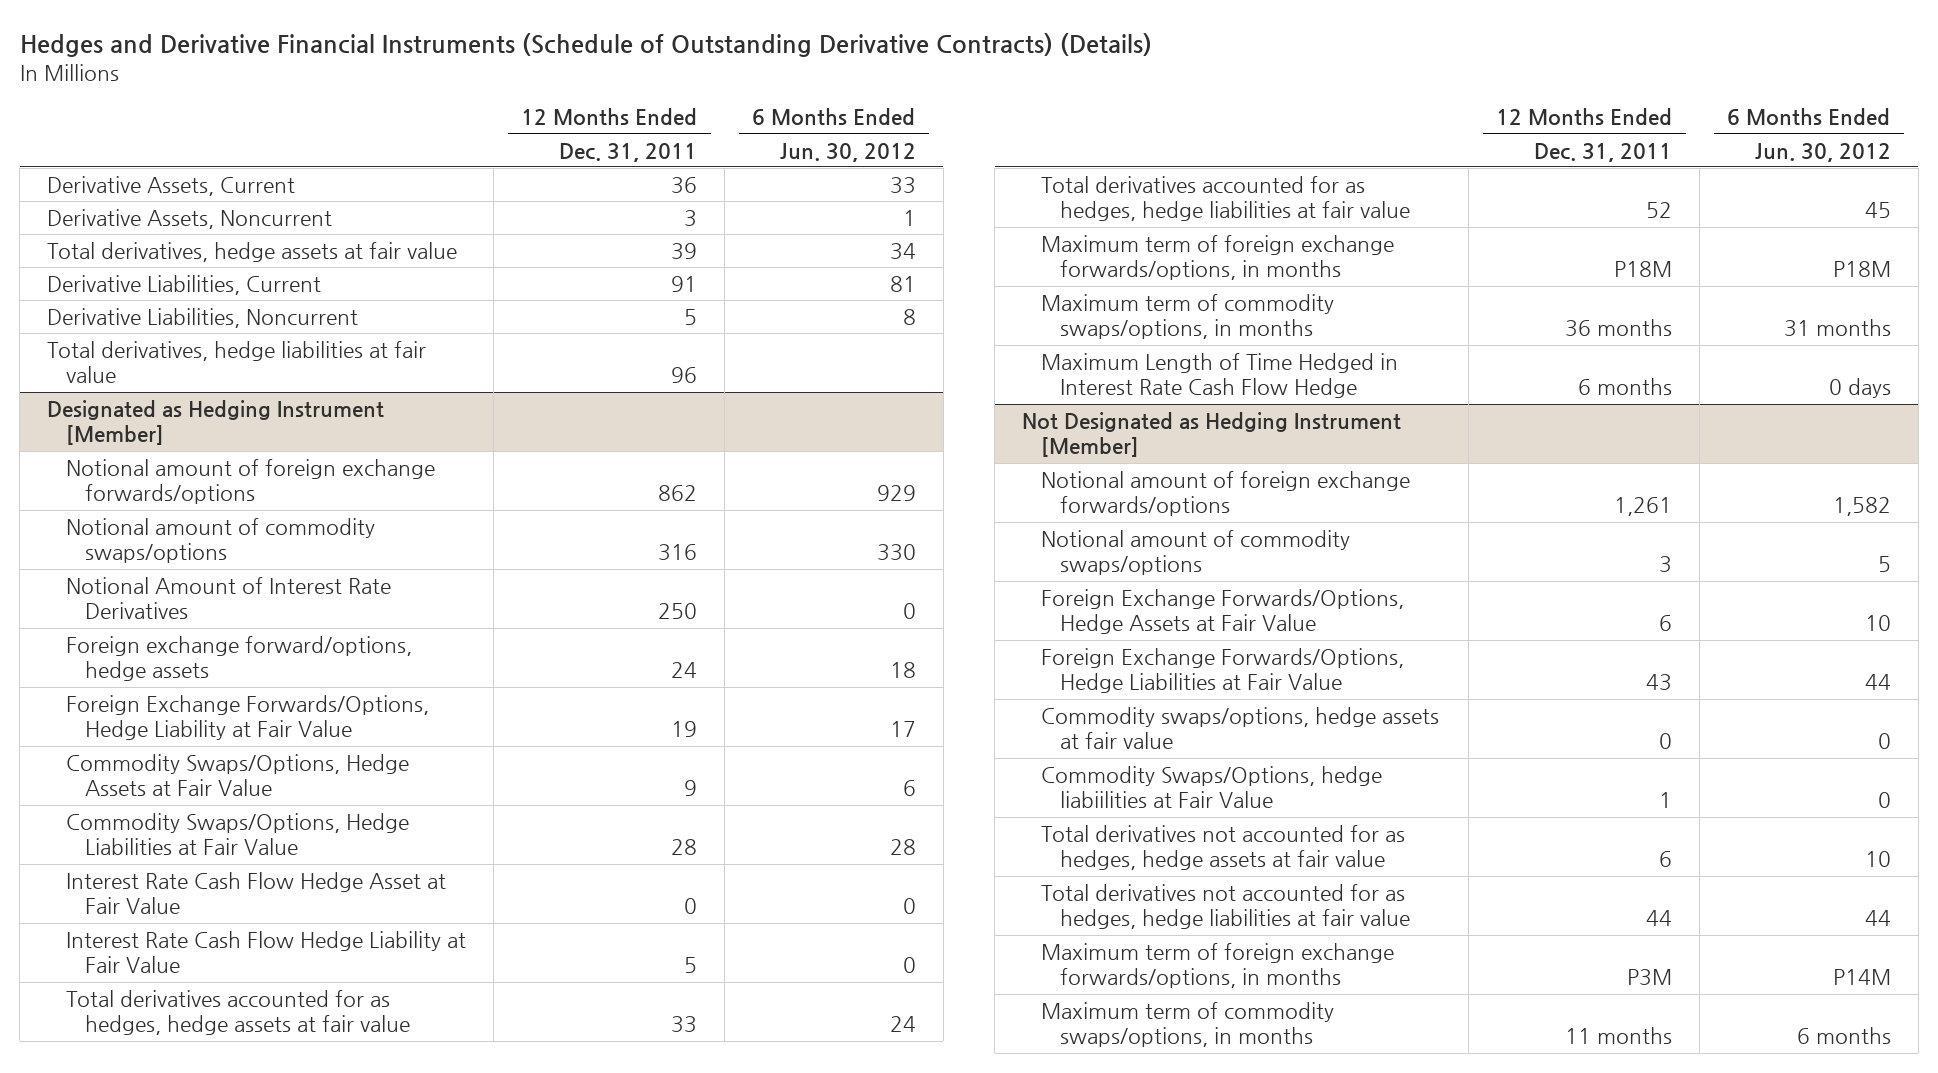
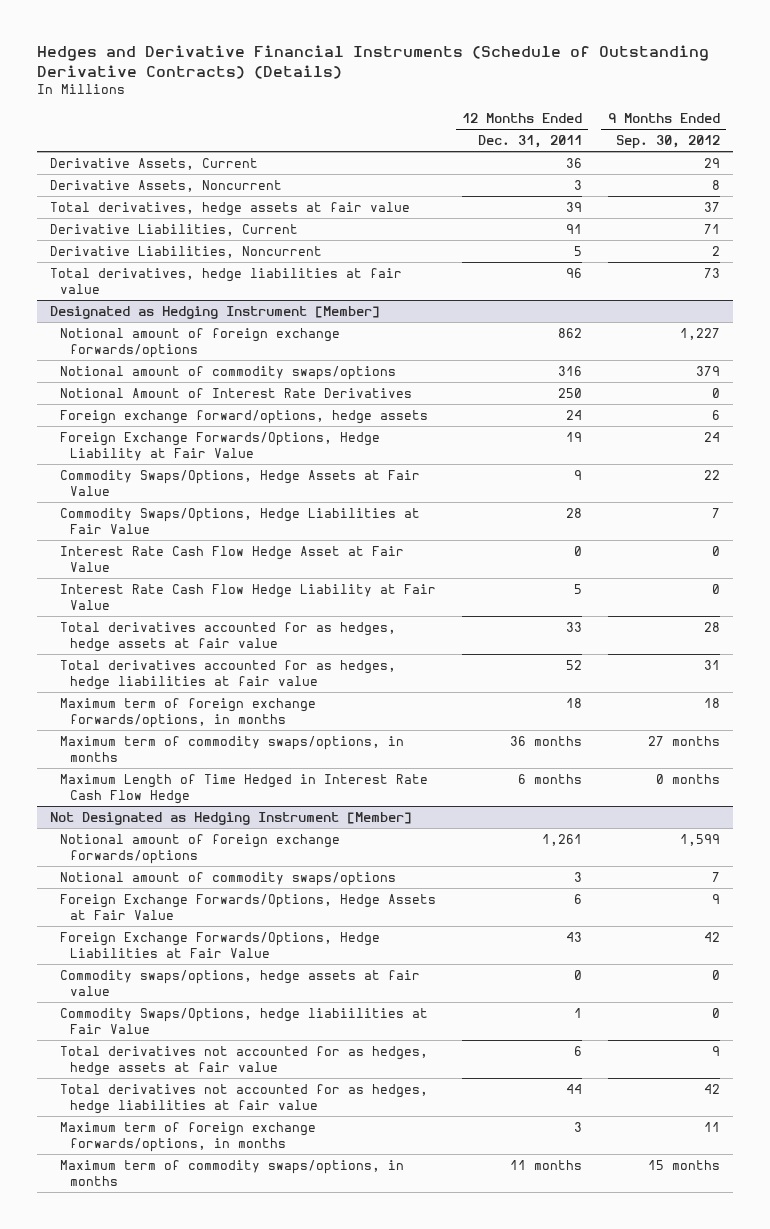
- | 12 Months Ended Dec. 31, 2011 | 6 Months Ended Jun. 30, 2012
+ | 12 Months Ended Dec. 31, 2011 | 9 Months Ended Sep. 30, 2012
@ Designated as Hedging Instrument [Member]
- Maximum term of foreign exchange forwards/options, in months | P18M | P18M
+ Maximum term of foreign exchange forwards/options, in months | 18 | 18
@ Not Designated as Hedging Instrument [Member]
- Maximum term of foreign exchange forwards/options, in months | P3M | P14M
+ Maximum term of foreign exchange forwards/options, in months | 3 | 11

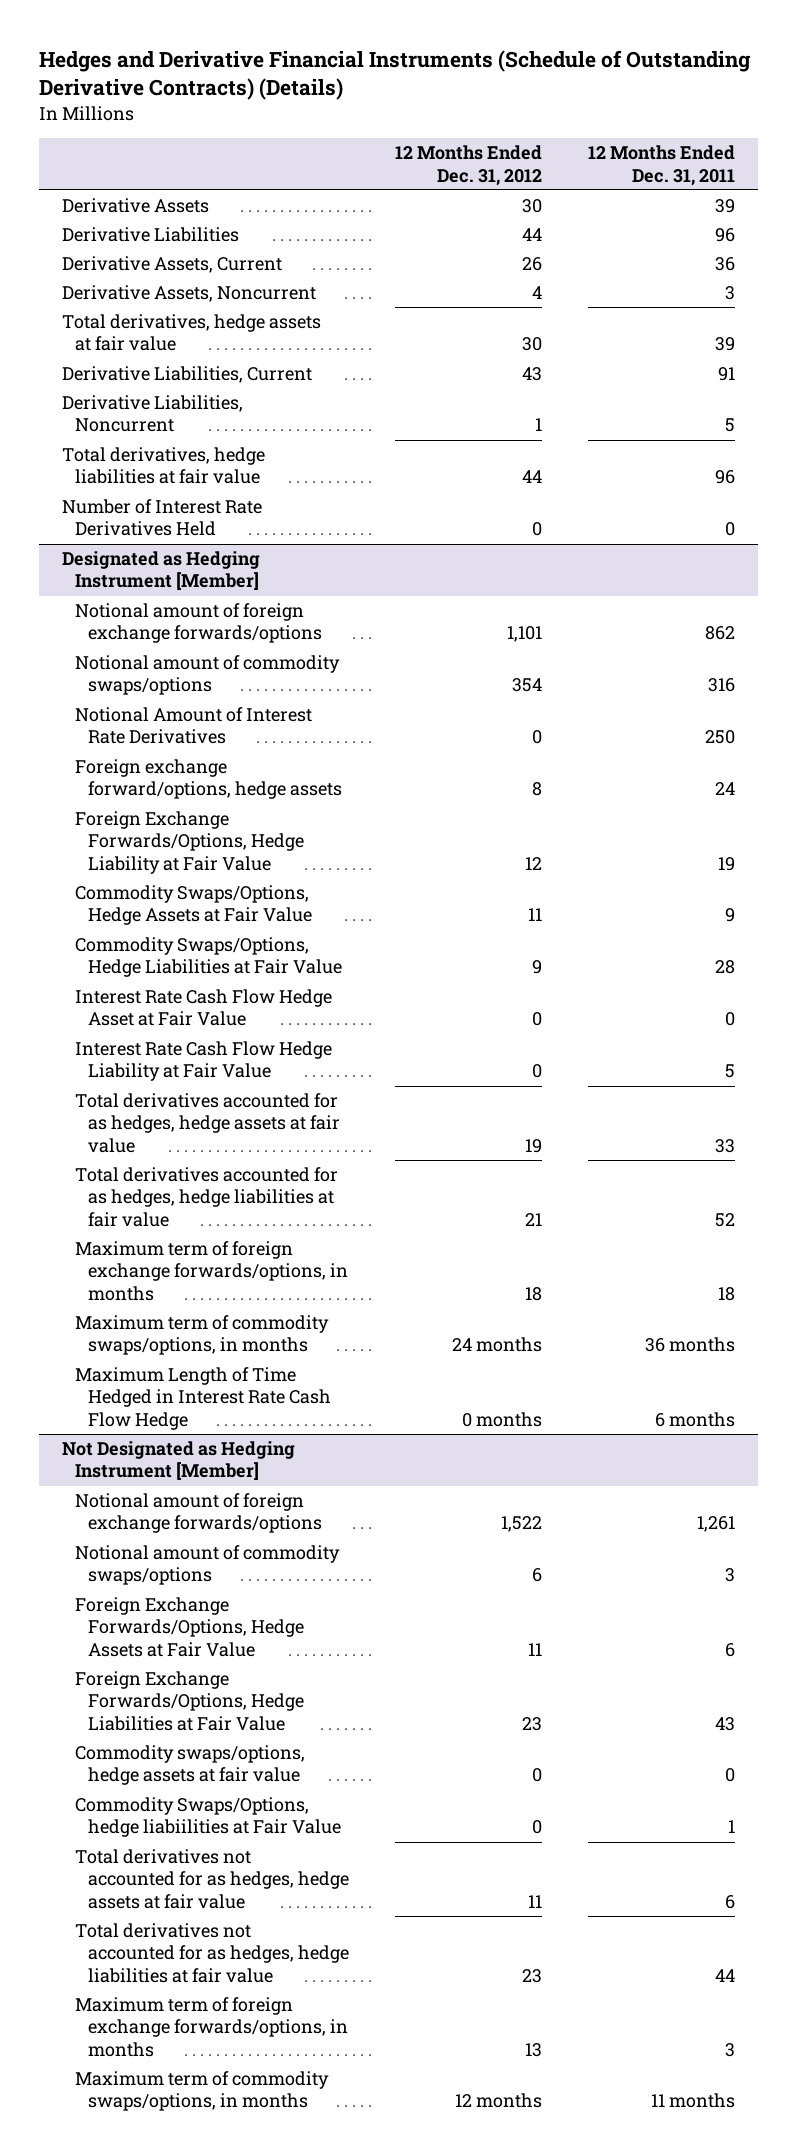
- | 12 Months Ended Dec. 31, 2011 | 9 Months Ended Sep. 30, 2012
+ | 12 Months Ended Dec. 31, 2012 | 12 Months Ended Dec. 31, 2011
+ Derivative Assets | 30 | 39
+ Derivative Liabilities | 44 | 96
+ Number of Interest Rate Derivatives Held | 0 | 0

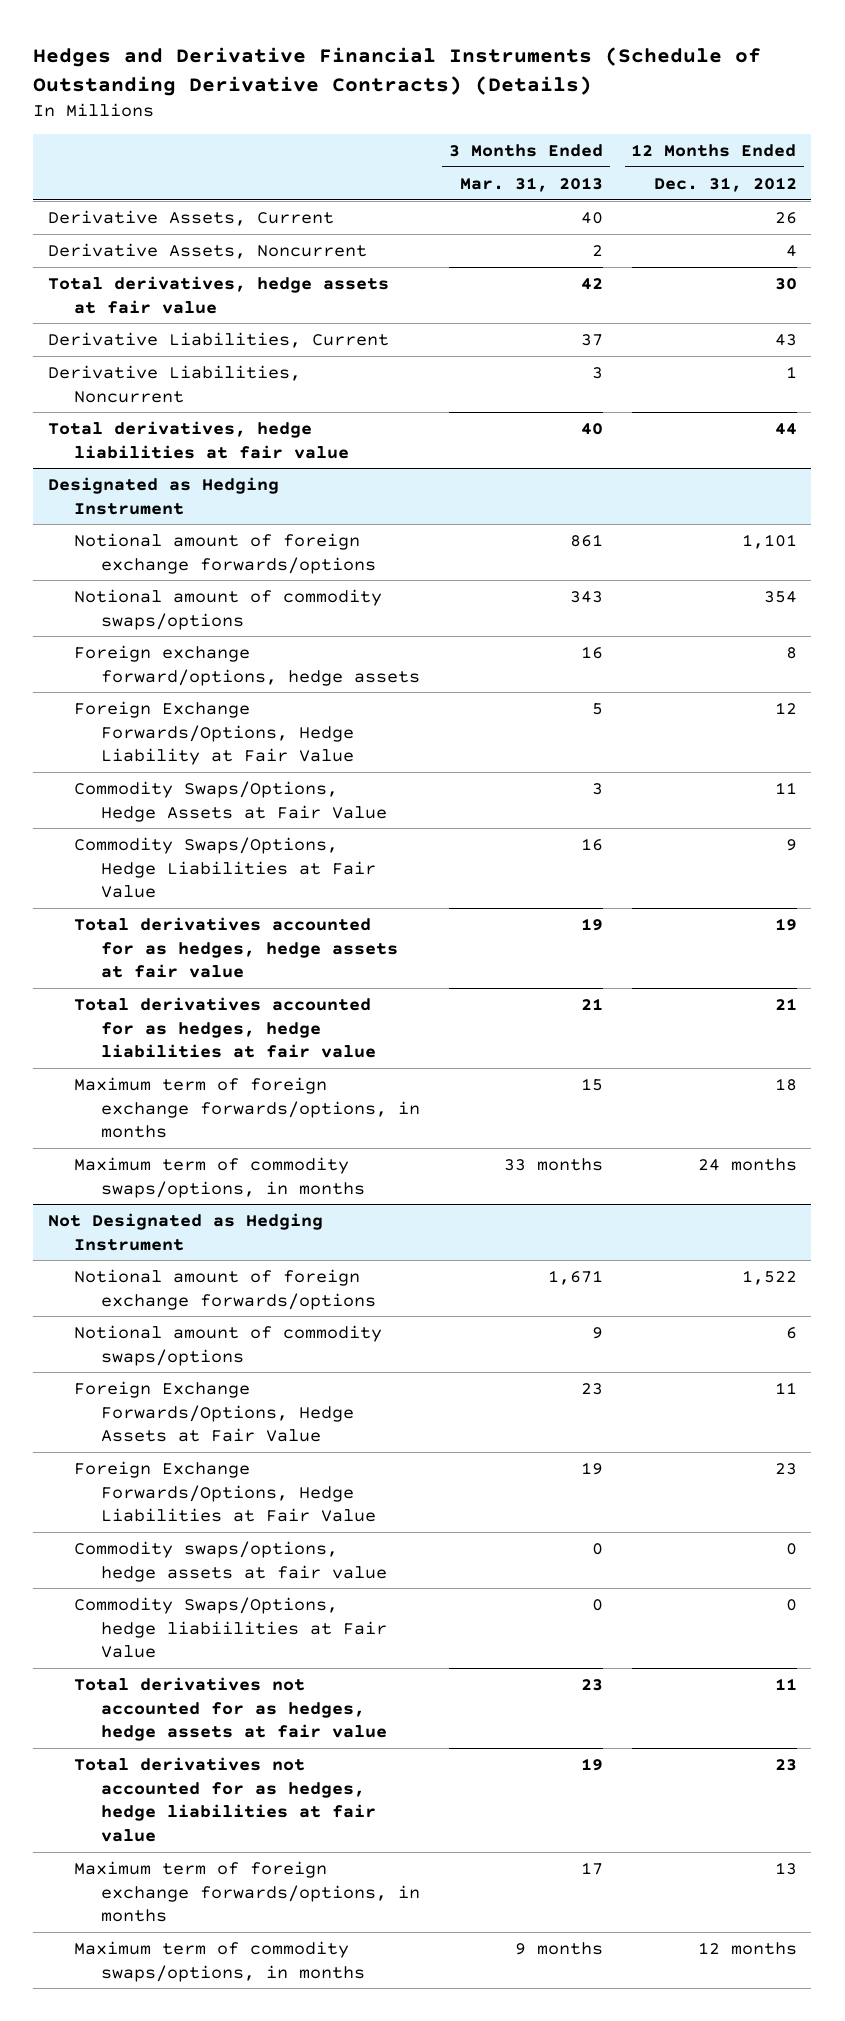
- | 12 Months Ended Dec. 31, 2012 | 12 Months Ended Dec. 31, 2011
+ | 3 Months Ended Mar. 31, 2013 | 12 Months Ended Dec. 31, 2012
- Derivative Assets | 30 | 39
- Derivative Liabilities | 44 | 96
- Number of Interest Rate Derivatives Held | 0 | 0
- Designated as Hedging Instrument [Member]
+ Designated as Hedging Instrument
- Notional Amount of Interest Rate Derivatives | 0 | 250
- Interest Rate Cash Flow Hedge Asset at Fair Value | 0 | 0
- Interest Rate Cash Flow Hedge Liability at Fair Value | 0 | 5
- Maximum Length of Time Hedged in Interest Rate Cash Flow Hedge | 0 months | 6 months
- Not Designated as Hedging Instrument [Member]
+ Not Designated as Hedging Instrument

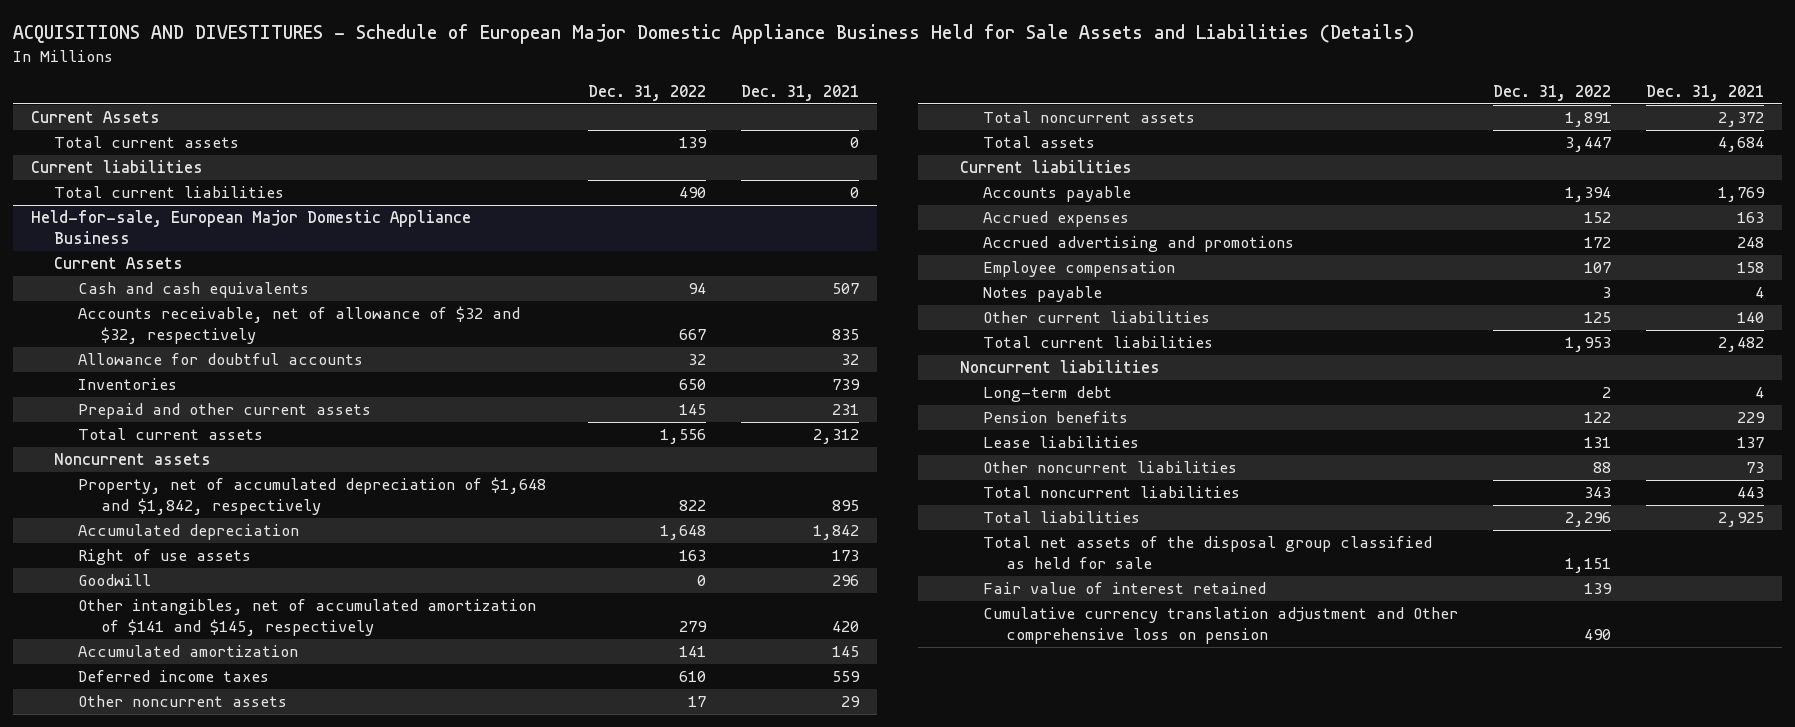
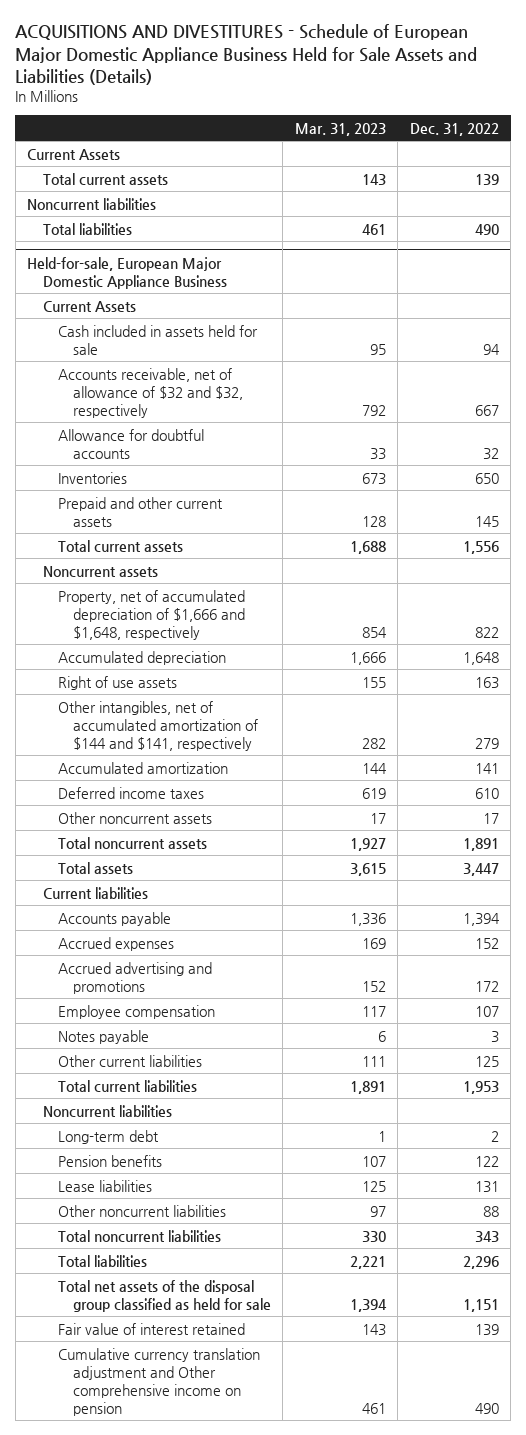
- | Dec. 31, 2022 | Dec. 31, 2021
+ | Mar. 31, 2023 | Dec. 31, 2022
- Current liabilities
- Total current liabilities | 490 | 0
+ Noncurrent liabilities
+ Total liabilities | 461 | 490
@ Held-for-sale, European Major Domestic Appliance Business
- Cash and cash equivalents | 94 | 507
+ Cash included in assets held for sale | 95 | 94
- Property, net of accumulated depreciation of $1,648 and $1,842, respectively | 822 | 895
+ Property, net of accumulated depreciation of $1,666 and $1,648, respectively | 854 | 822
- Goodwill | 0 | 296
- Other intangibles, net of accumulated amortization of $141 and $145, respectively | 279 | 420
+ Other intangibles, net of accumulated amortization of $144 and $141, respectively | 282 | 279
- Cumulative currency translation adjustment and Other comprehensive loss on pension | 490 |
+ Cumulative currency translation adjustment and Other comprehensive income on pension | 461 | 490

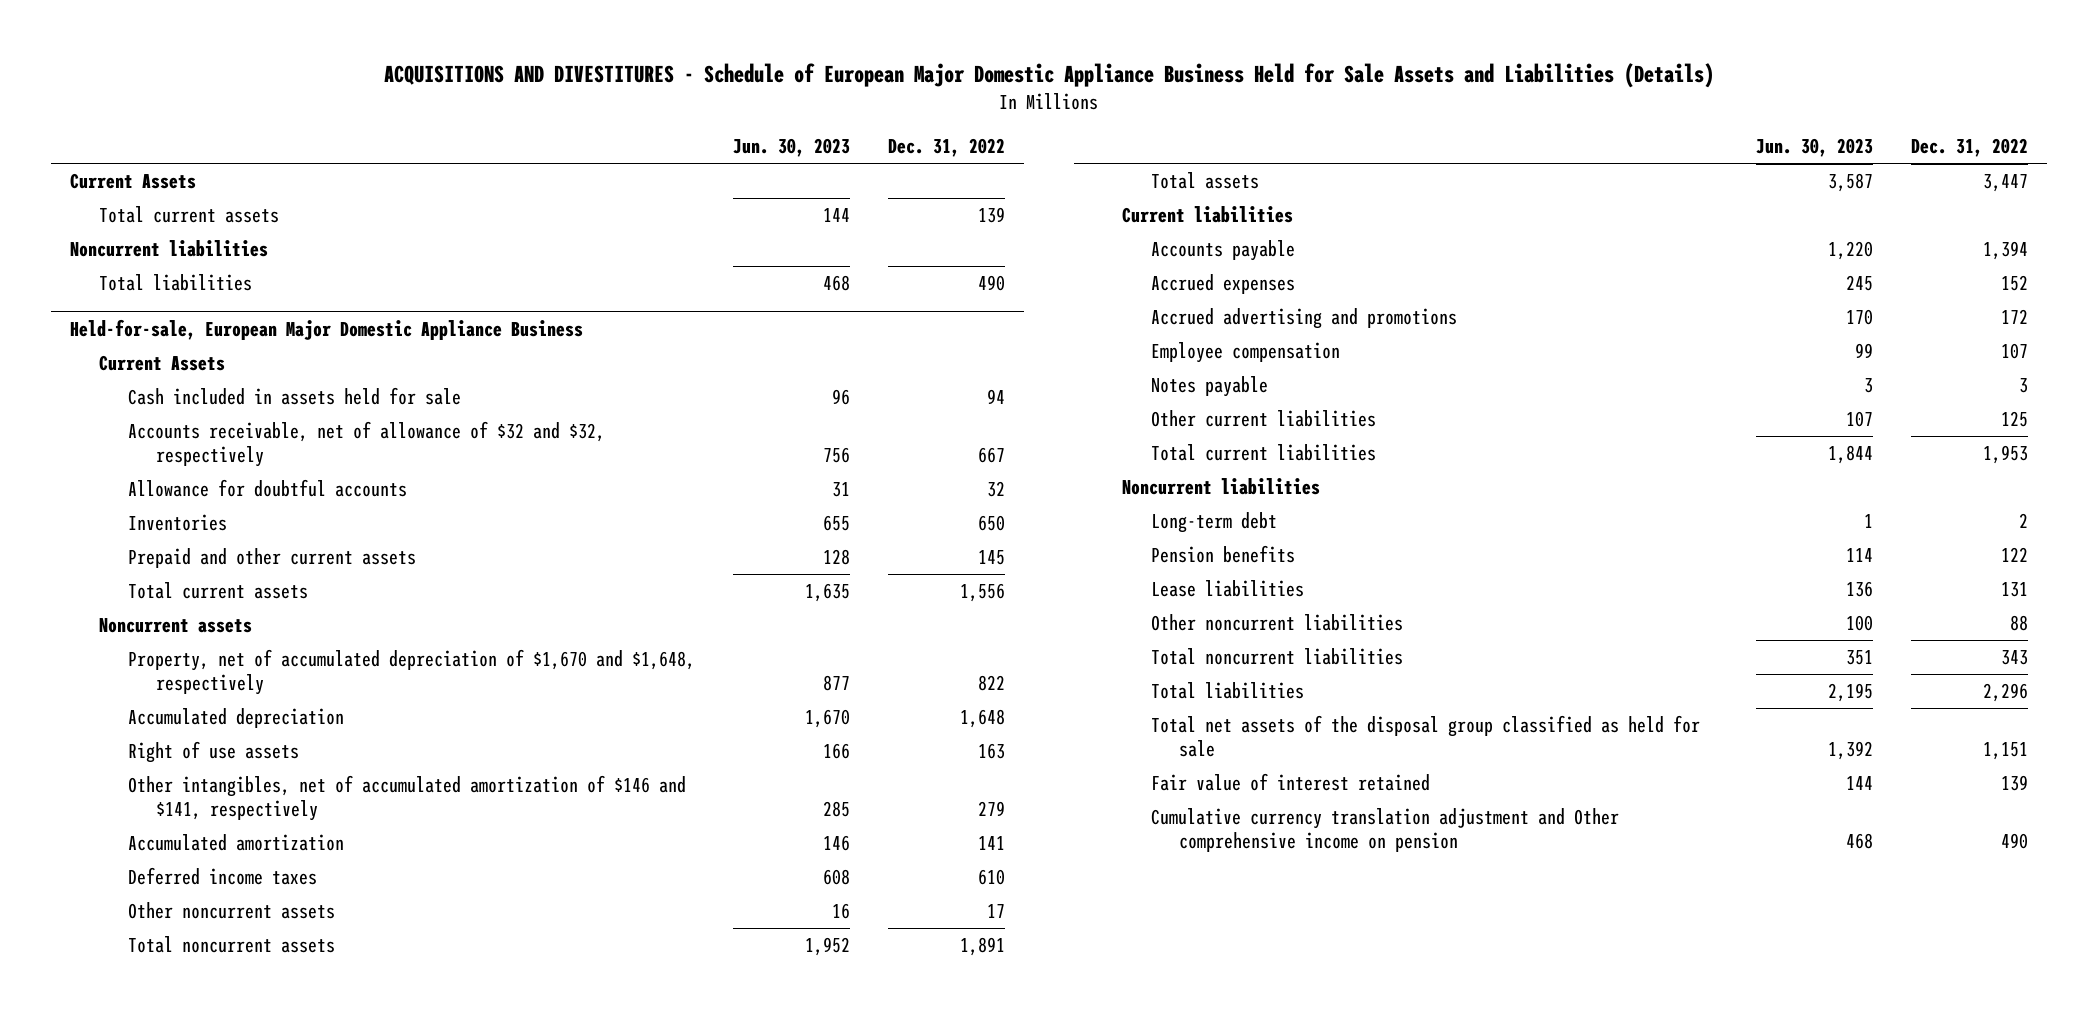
- | Mar. 31, 2023 | Dec. 31, 2022
+ | Jun. 30, 2023 | Dec. 31, 2022
@ Held-for-sale, European Major Domestic Appliance Business
- Property, net of accumulated depreciation of $1,666 and $1,648, respectively | 854 | 822
+ Property, net of accumulated depreciation of $1,670 and $1,648, respectively | 877 | 822
- Other intangibles, net of accumulated amortization of $144 and $141, respectively | 282 | 279
+ Other intangibles, net of accumulated amortization of $146 and $141, respectively | 285 | 279

